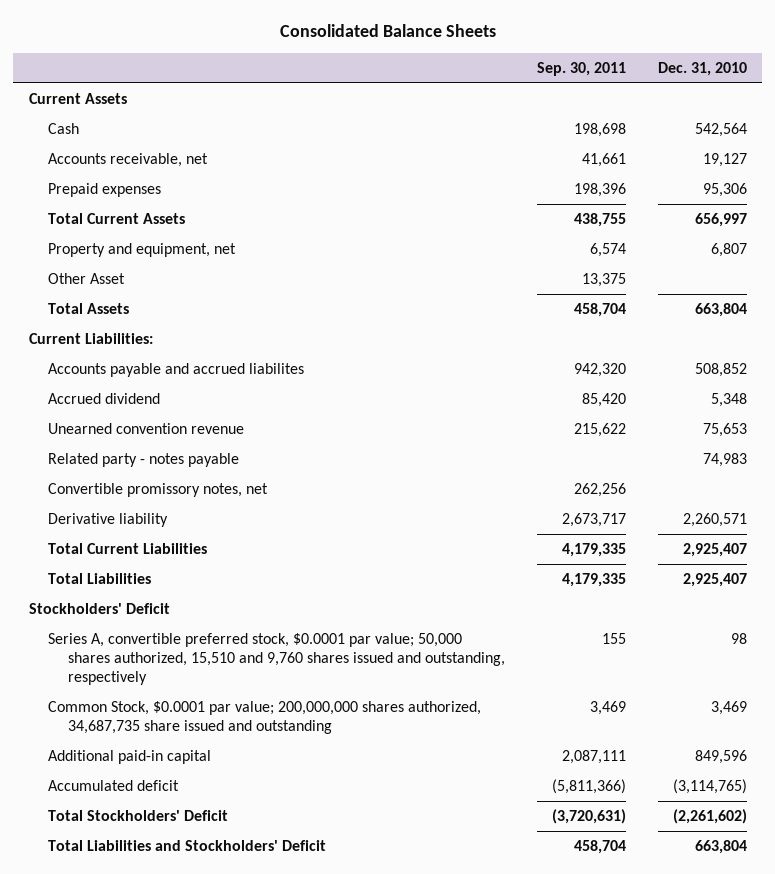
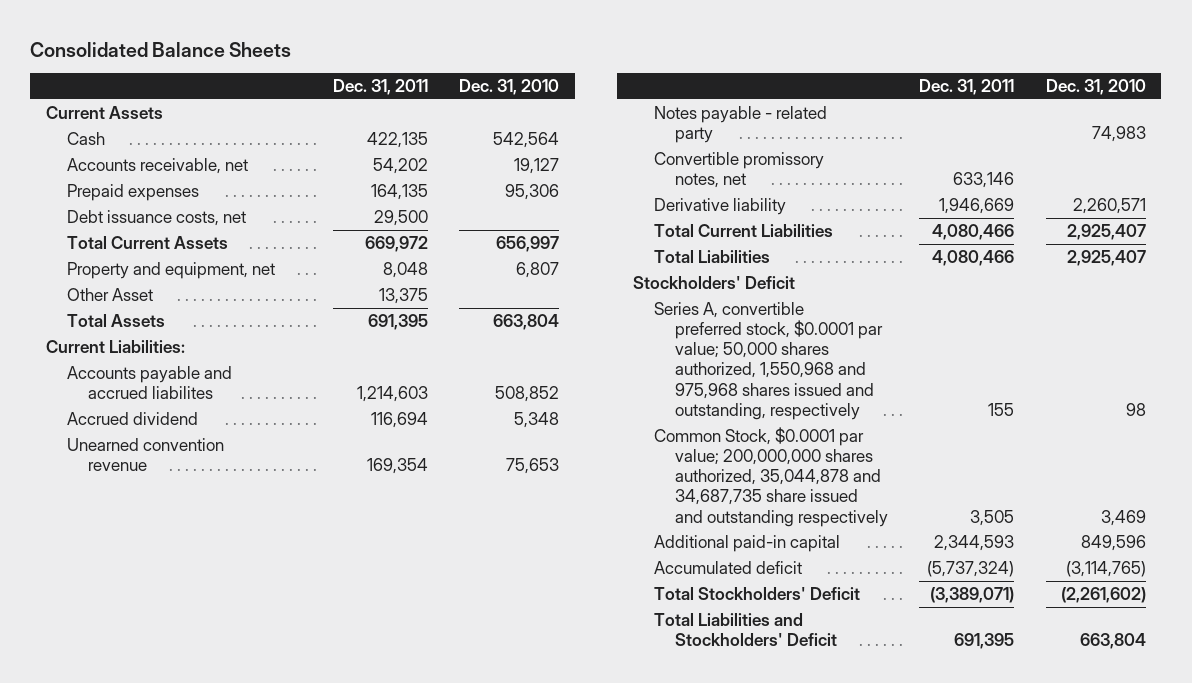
- | Sep. 30, 2011 | Dec. 31, 2010
+ | Dec. 31, 2011 | Dec. 31, 2010
+ Debt issuance costs, net | 29,500 |
- Related party - notes payable | | 74,983
+ Notes payable - related party | | 74,983
- Series A, convertible preferred stock, $0.0001 par value; 50,000 shares authorized, 15,510 and 9,760 shares issued and outstanding, respectively | 155 | 98
- Common Stock, $0.0001 par value; 200,000,000 shares authorized, 34,687,735 share issued and outstanding | 3,469 | 3,469
+ Series A, convertible preferred stock, $0.0001 par value; 50,000 shares authorized, 1,550,968 and 975,968 shares issued and outstanding, respectively | 155 | 98
+ Common Stock, $0.0001 par value; 200,000,000 shares authorized, 35,044,878 and 34,687,735 share issued and outstanding respectively | 3,505 | 3,469

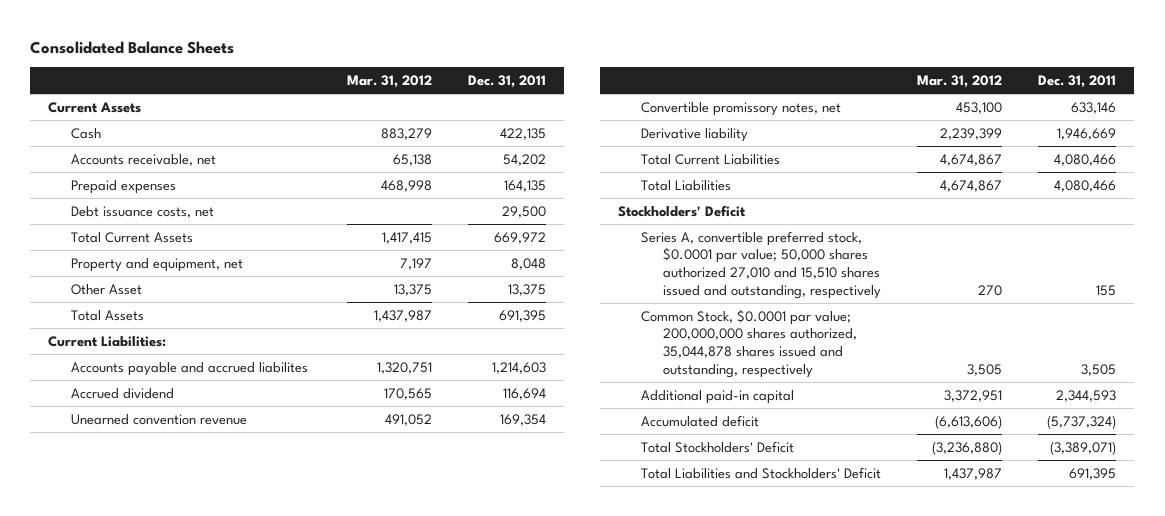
- | Dec. 31, 2011 | Dec. 31, 2010
+ | Mar. 31, 2012 | Dec. 31, 2011
- Notes payable - related party | | 74,983
- Series A, convertible preferred stock, $0.0001 par value; 50,000 shares authorized, 1,550,968 and 975,968 shares issued and outstanding, respectively | 155 | 98
- Common Stock, $0.0001 par value; 200,000,000 shares authorized, 35,044,878 and 34,687,735 share issued and outstanding respectively | 3,505 | 3,469
+ Series A, convertible preferred stock, $0.0001 par value; 50,000 shares authorized 27,010 and 15,510 shares issued and outstanding, respectively | 270 | 155
+ Common Stock, $0.0001 par value; 200,000,000 shares authorized, 35,044,878 shares issued and outstanding, respectively | 3,505 | 3,505

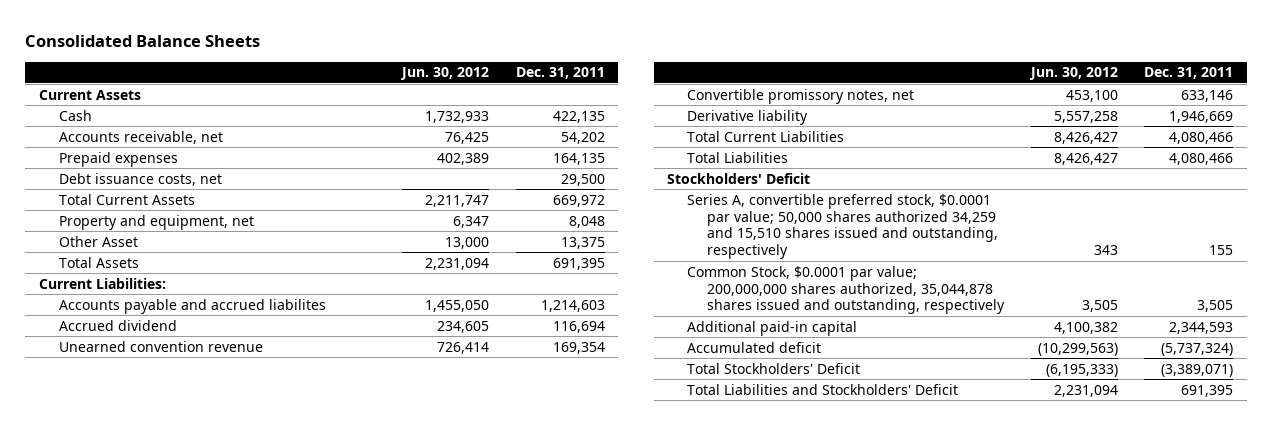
- | Mar. 31, 2012 | Dec. 31, 2011
+ | Jun. 30, 2012 | Dec. 31, 2011
- Series A, convertible preferred stock, $0.0001 par value; 50,000 shares authorized 27,010 and 15,510 shares issued and outstanding, respectively | 270 | 155
+ Series A, convertible preferred stock, $0.0001 par value; 50,000 shares authorized 34,259 and 15,510 shares issued and outstanding, respectively | 343 | 155

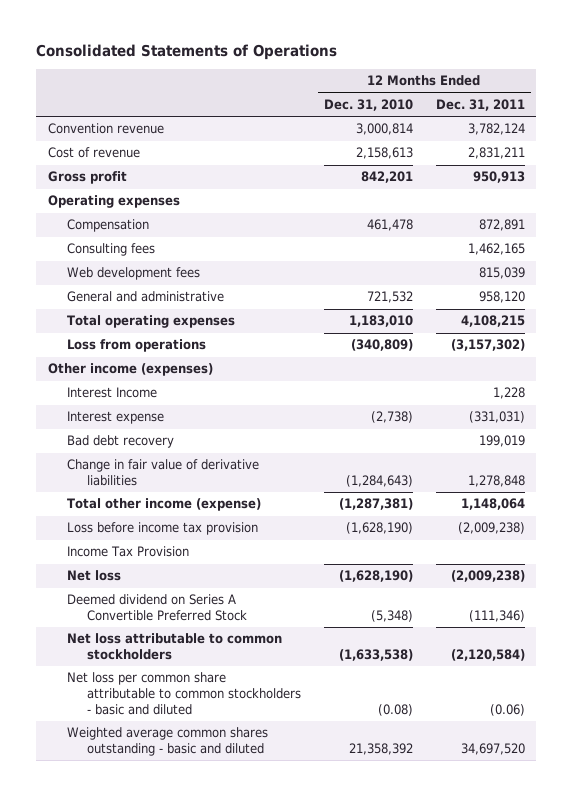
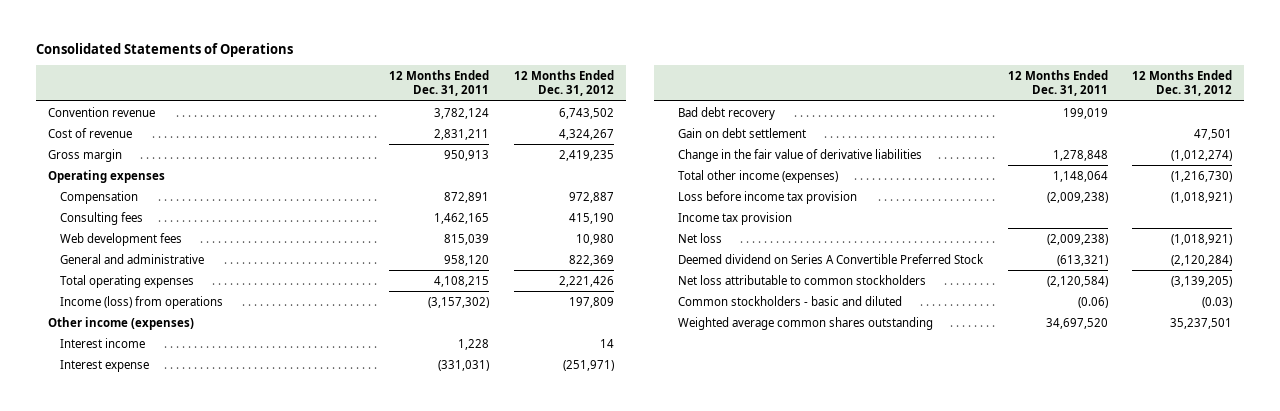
- | 12 Months Ended Dec. 31, 2010 | 12 Months Ended Dec. 31, 2011
+ | 12 Months Ended Dec. 31, 2011 | 12 Months Ended Dec. 31, 2012
- Gross profit | 842,201 | 950,913
+ Gross margin | 950,913 | 2,419,235
- Loss from operations | (340,809) | (3,157,302)
+ Income (loss) from operations | (3,157,302) | 197,809
- Interest Income | | 1,228
+ Interest income | 1,228 | 14
- Change in fair value of derivative liabilities | (1,284,643) | 1,278,848
- Total other income (expense) | (1,287,381) | 1,148,064
+ Gain on debt settlement | | 47,501
+ Change in the fair value of derivative liabilities | 1,278,848 | (1,012,274)
+ Total other income (expenses) | 1,148,064 | (1,216,730)
- Income Tax Provision
+ Income tax provision
- Deemed dividend on Series A Convertible Preferred Stock | (5,348) | (111,346)
+ Deemed dividend on Series A Convertible Preferred Stock | (613,321) | (2,120,284)
- Net loss per common share attributable to common stockholders - basic and diluted | (0.08) | (0.06)
- Weighted average common shares outstanding - basic and diluted | 21,358,392 | 34,697,520
+ Common stockholders - basic and diluted | (0.06) | (0.03)
+ Weighted average common shares outstanding | 34,697,520 | 35,237,501

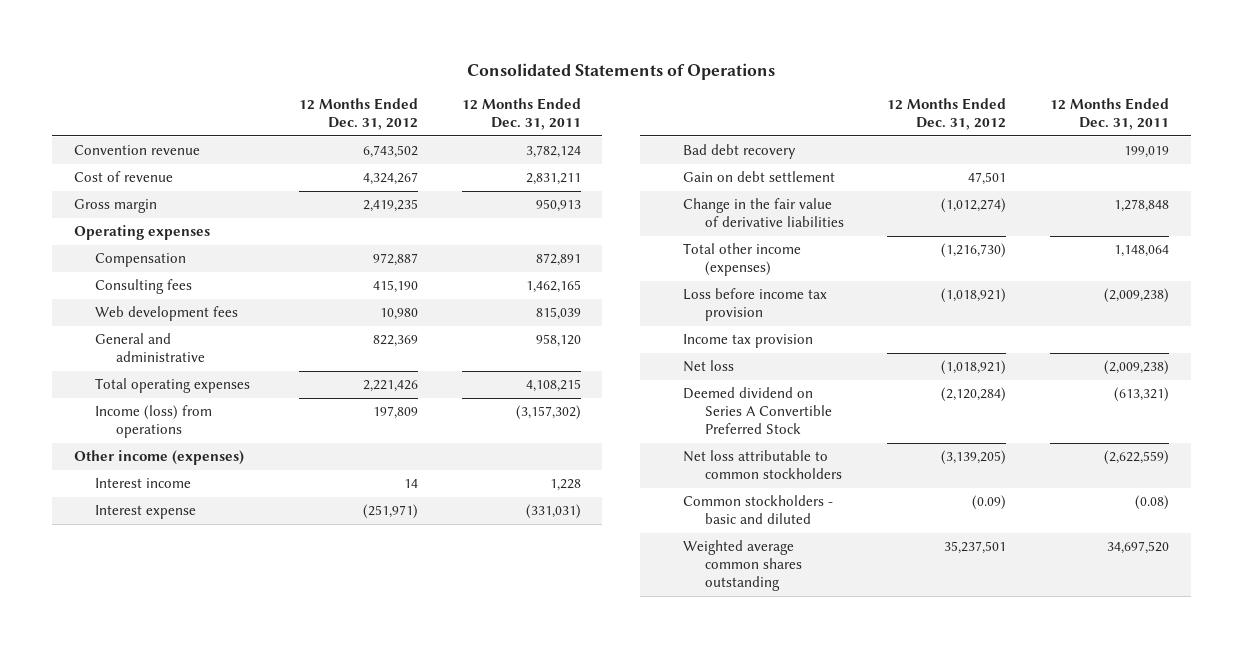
- | 12 Months Ended Dec. 31, 2011 | 12 Months Ended Dec. 31, 2012
+ | 12 Months Ended Dec. 31, 2012 | 12 Months Ended Dec. 31, 2011
- Net loss attributable to common stockholders | (2,120,584) | (3,139,205)
- Common stockholders - basic and diluted | (0.06) | (0.03)
+ Net loss attributable to common stockholders | (3,139,205) | (2,622,559)
+ Common stockholders - basic and diluted | (0.09) | (0.08)

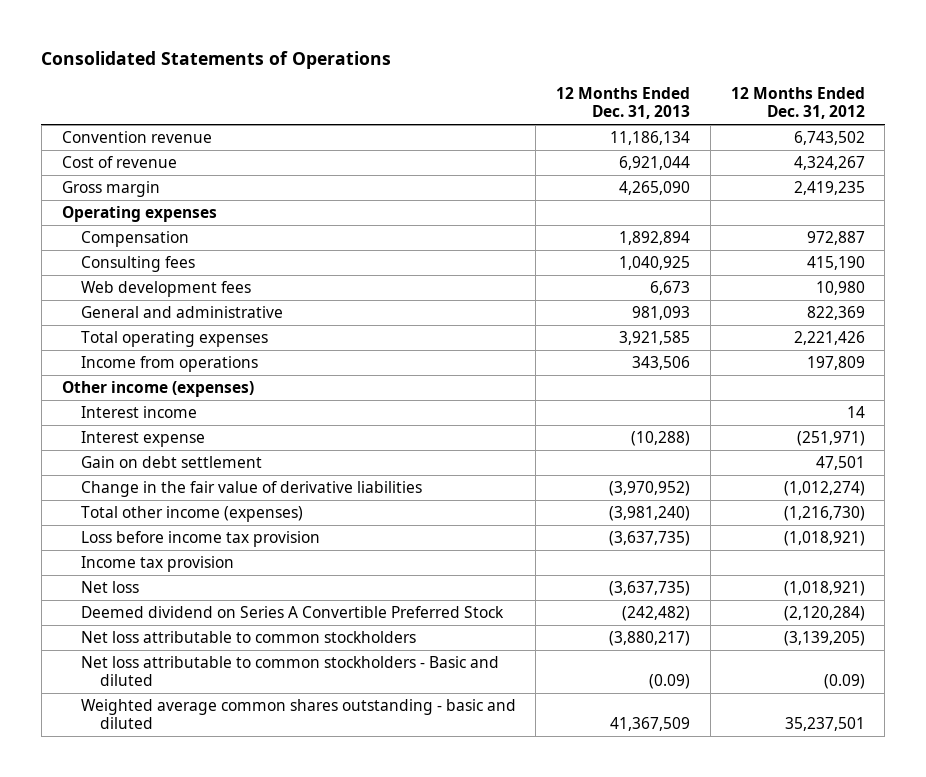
- | 12 Months Ended Dec. 31, 2012 | 12 Months Ended Dec. 31, 2011
+ | 12 Months Ended Dec. 31, 2013 | 12 Months Ended Dec. 31, 2012
- Income (loss) from operations | 197,809 | (3,157,302)
+ Income from operations | 343,506 | 197,809
- Bad debt recovery | | 199,019
- Common stockholders - basic and diluted | (0.09) | (0.08)
- Weighted average common shares outstanding | 35,237,501 | 34,697,520
+ Net loss attributable to common stockholders - Basic and diluted | (0.09) | (0.09)
+ Weighted average common shares outstanding - basic and diluted | 41,367,509 | 35,237,501

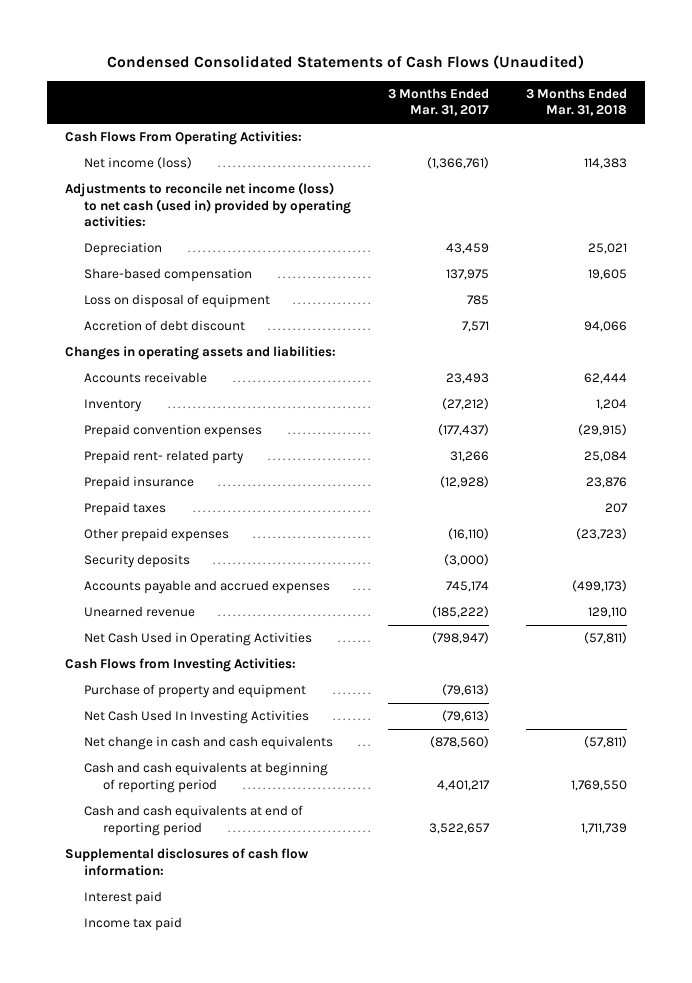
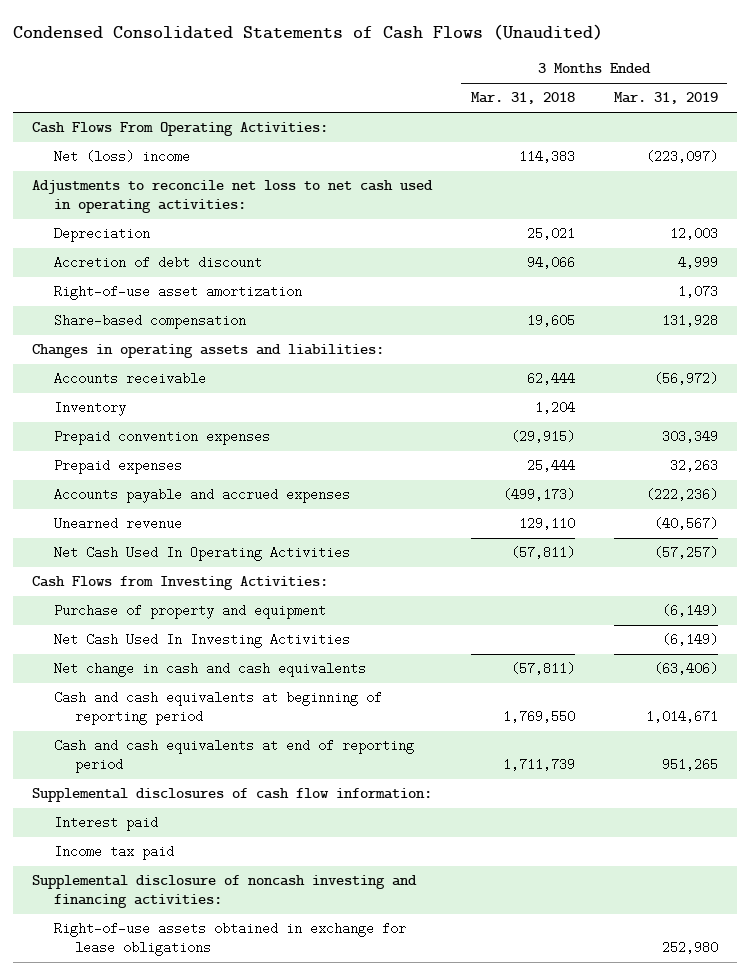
- | 3 Months Ended Mar. 31, 2017 | 3 Months Ended Mar. 31, 2018
+ | 3 Months Ended Mar. 31, 2018 | 3 Months Ended Mar. 31, 2019
- Net income (loss) | (1,366,761) | 114,383
- Adjustments to reconcile net income (loss) to net cash (used in) provided by operating activities:
+ Net (loss) income | 114,383 | (223,097)
+ Adjustments to reconcile net loss to net cash used in operating activities:
- Loss on disposal of equipment | 785 |
+ Right-of-use asset amortization | | 1,073
moved down: Share-based compensation | 19,605 | 131,928
- Prepaid rent- related party | 31,266 | 25,084
- Prepaid insurance | (12,928) | 23,876
- Prepaid taxes | | 207
- Other prepaid expenses | (16,110) | (23,723)
- Security deposits | (3,000) |
+ Prepaid expenses | 25,444 | 32,263
- Net Cash Used in Operating Activities | (798,947) | (57,811)
+ Net Cash Used In Operating Activities | (57,811) | (57,257)
+ Supplemental disclosure of noncash investing and financing activities:
+ Right-of-use assets obtained in exchange for lease obligations | | 252,980

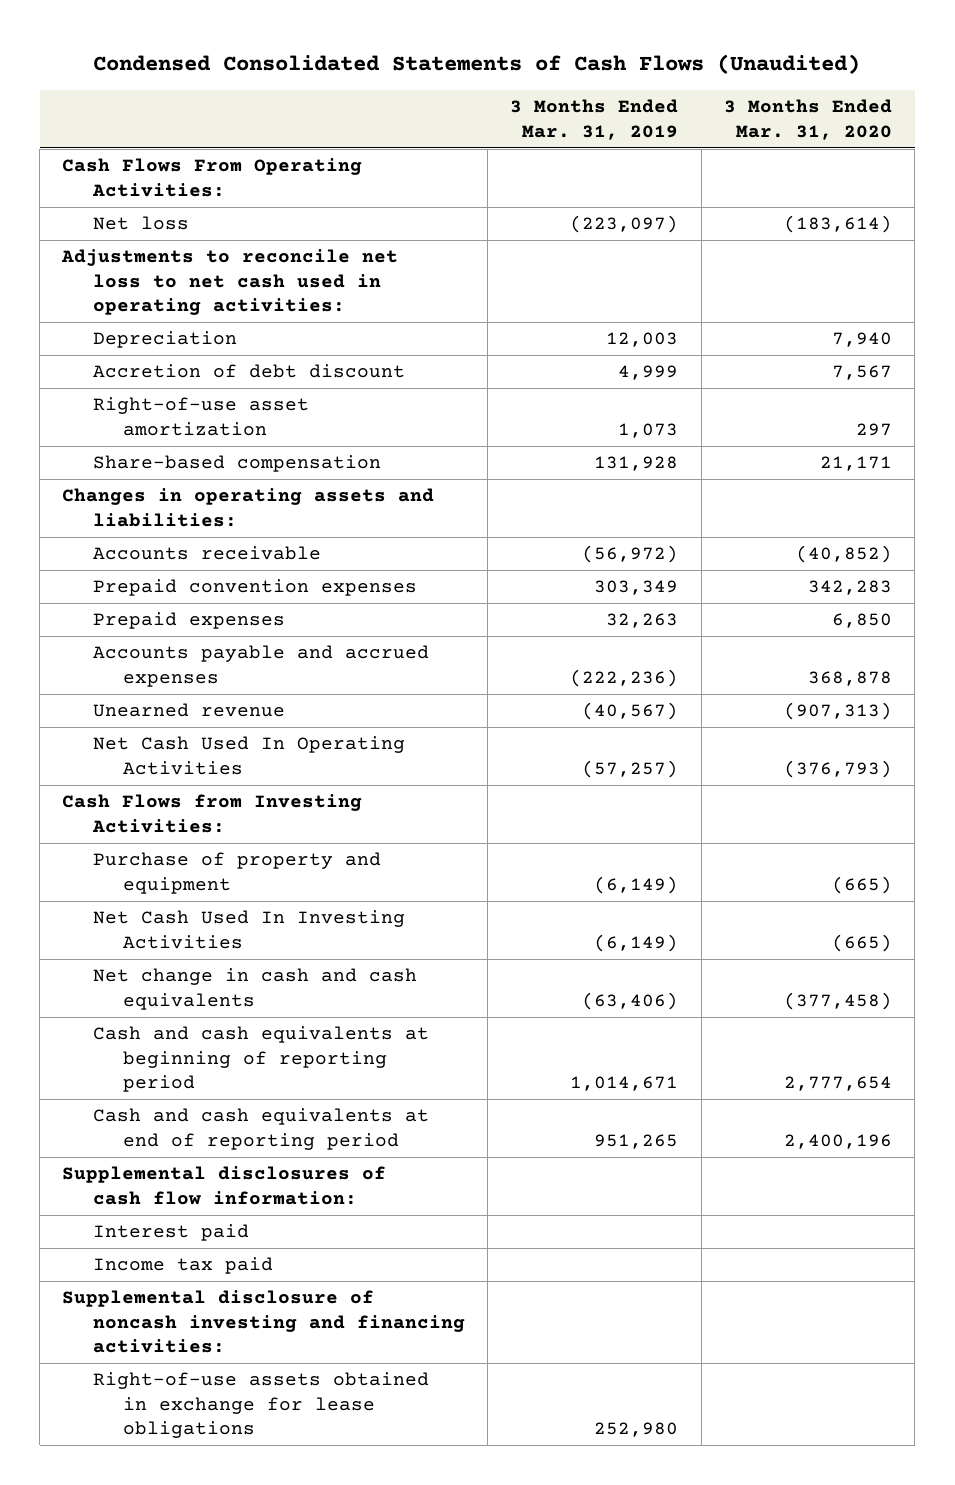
- | 3 Months Ended Mar. 31, 2018 | 3 Months Ended Mar. 31, 2019
+ | 3 Months Ended Mar. 31, 2019 | 3 Months Ended Mar. 31, 2020
- Net (loss) income | 114,383 | (223,097)
+ Net loss | (223,097) | (183,614)
- Inventory | 1,204 |

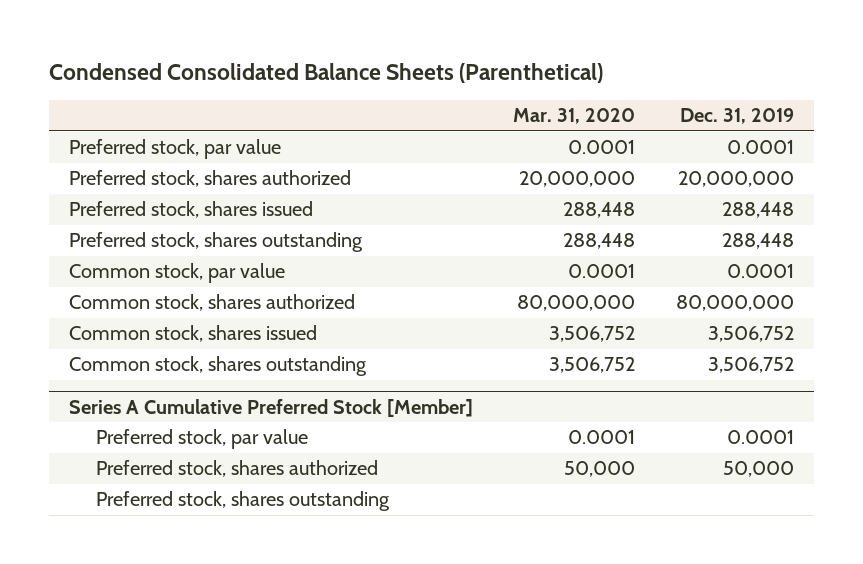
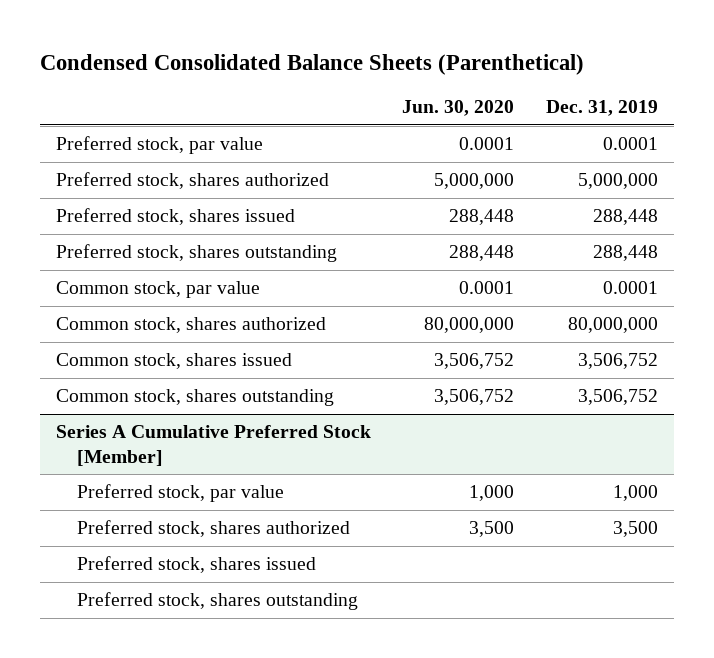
- | Mar. 31, 2020 | Dec. 31, 2019
+ | Jun. 30, 2020 | Dec. 31, 2019
- Preferred stock, shares authorized | 20,000,000 | 20,000,000
+ Preferred stock, shares authorized | 5,000,000 | 5,000,000
@ Series A Cumulative Preferred Stock [Member]
- Preferred stock, par value | 0.0001 | 0.0001
- Preferred stock, shares authorized | 50,000 | 50,000
+ Preferred stock, par value | 1,000 | 1,000
+ Preferred stock, shares authorized | 3,500 | 3,500
+ Preferred stock, shares issued

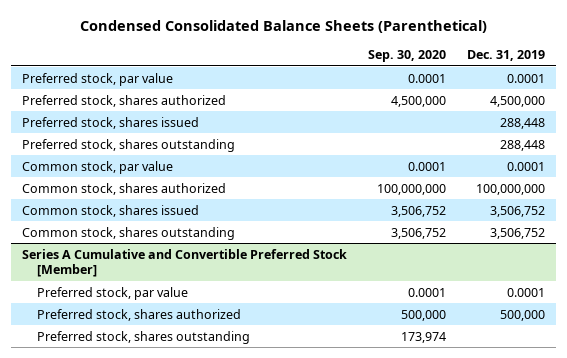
- | Jun. 30, 2020 | Dec. 31, 2019
+ | Sep. 30, 2020 | Dec. 31, 2019
- Preferred stock, shares authorized | 5,000,000 | 5,000,000
+ Preferred stock, shares authorized | 4,500,000 | 4,500,000
- Common stock, shares authorized | 80,000,000 | 80,000,000
+ Common stock, shares authorized | 100,000,000 | 100,000,000
- Series A Cumulative Preferred Stock [Member]
- Preferred stock, par value | 1,000 | 1,000
- Preferred stock, shares authorized | 3,500 | 3,500
- Preferred stock, shares issued
+ Series A Cumulative and Convertible Preferred Stock [Member]
+ Preferred stock, par value | 0.0001 | 0.0001
+ Preferred stock, shares authorized | 500,000 | 500,000

